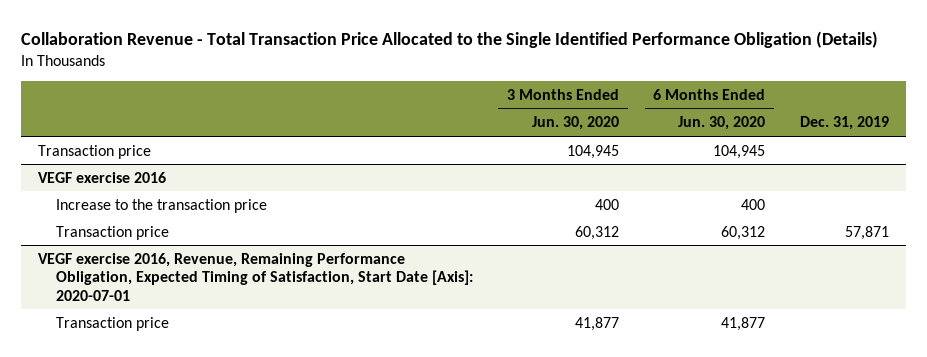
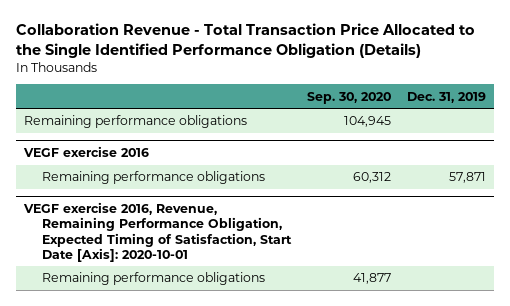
- | 3 Months Ended Jun. 30, 2020 | 6 Months Ended Jun. 30, 2020 | Dec. 31, 2019
+ | Sep. 30, 2020 | Dec. 31, 2019
- Transaction price | 104,945 | 104,945 |
+ Remaining performance obligations | 104,945 |
@ VEGF exercise 2016
- Increase to the transaction price | 400 | 400 |
- Transaction price | 60,312 | 60,312 | 57,871
- VEGF exercise 2016, Revenue, Remaining Performance Obligation, Expected Timing of Satisfaction, Start Date [Axis]: 2020-07-01
- Transaction price | 41,877 | 41,877 |
@ VEGF exercise 2016
+ Remaining performance obligations | 60,312 | 57,871
+ VEGF exercise 2016, Revenue, Remaining Performance Obligation, Expected Timing of Satisfaction, Start Date [Axis]: 2020-10-01
+ Remaining performance obligations | 41,877 |

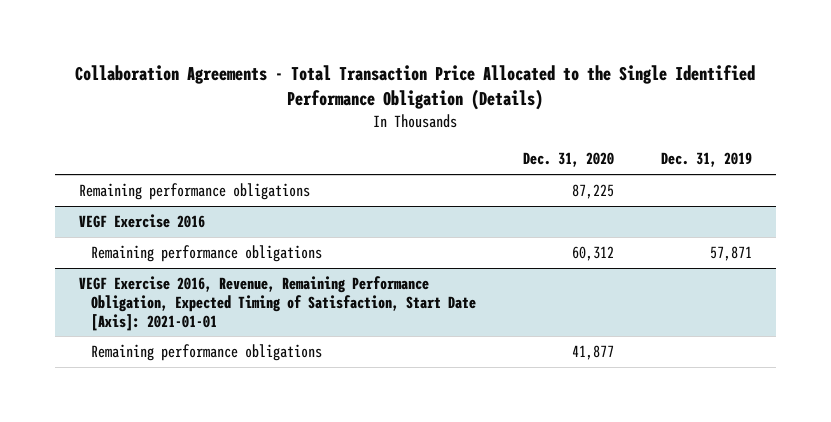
- Collaboration Revenue - Total Transaction Price Allocated to the Single Identified Performance Obligation (Details)
+ Collaboration Agreements - Total Transaction Price Allocated to the Single Identified Performance Obligation (Details)
- | Sep. 30, 2020 | Dec. 31, 2019
+ | Dec. 31, 2020 | Dec. 31, 2019
- VEGF exercise 2016
+ VEGF Exercise 2016
- VEGF exercise 2016, Revenue, Remaining Performance Obligation, Expected Timing of Satisfaction, Start Date [Axis]: 2020-10-01
+ VEGF Exercise 2016, Revenue, Remaining Performance Obligation, Expected Timing of Satisfaction, Start Date [Axis]: 2021-01-01

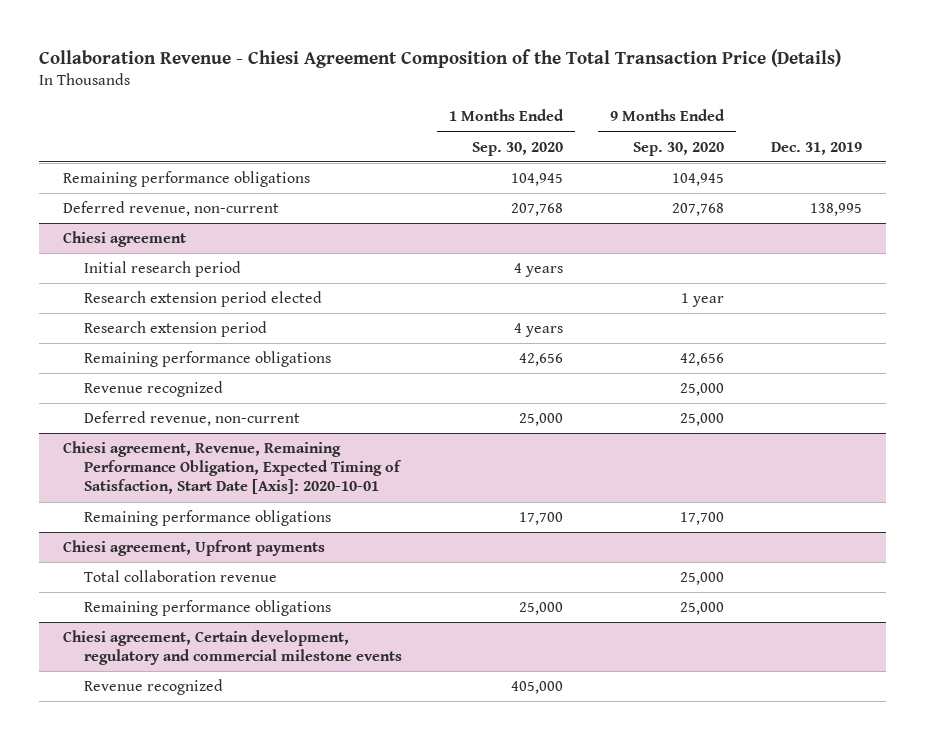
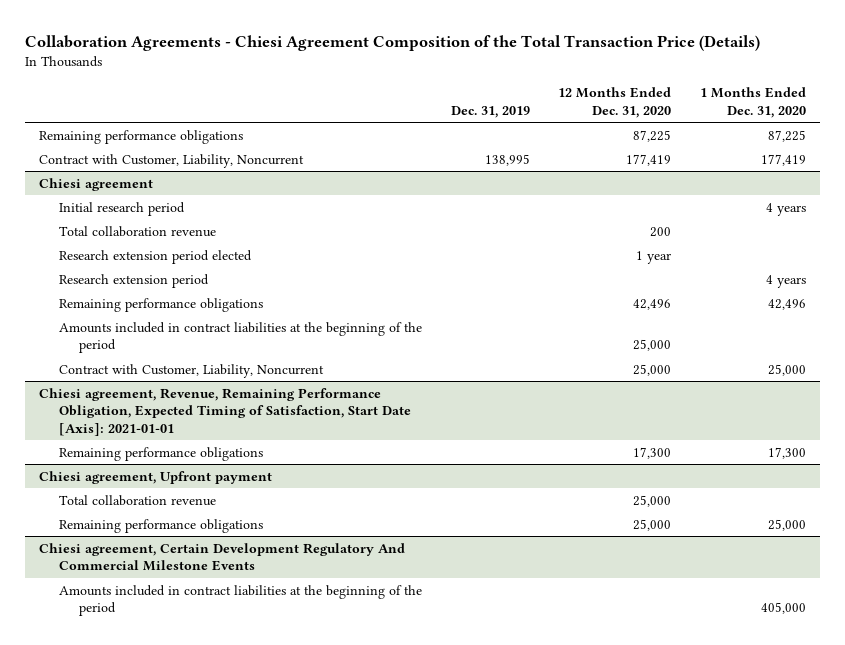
- Collaboration Revenue - Chiesi Agreement Composition of the Total Transaction Price (Details)
+ Collaboration Agreements - Chiesi Agreement Composition of the Total Transaction Price (Details)
- | 1 Months Ended Sep. 30, 2020 | 9 Months Ended Sep. 30, 2020 | Dec. 31, 2019
+ | Dec. 31, 2019 | 12 Months Ended Dec. 31, 2020 | 1 Months Ended Dec. 31, 2020
- Deferred revenue, non-current | 207,768 | 207,768 | 138,995
+ Contract with Customer, Liability, Noncurrent | 138,995 | 177,419 | 177,419
@ Chiesi agreement
+ Total collaboration revenue | | 200 |
- Revenue recognized | | 25,000 |
- Deferred revenue, non-current | 25,000 | 25,000 |
- Chiesi agreement, Revenue, Remaining Performance Obligation, Expected Timing of Satisfaction, Start Date [Axis]: 2020-10-01
@ Chiesi agreement
+ Amounts included in contract liabilities at the beginning of the period | | 25,000 |
+ Contract with Customer, Liability, Noncurrent | | 25,000 | 25,000
+ Chiesi agreement, Revenue, Remaining Performance Obligation, Expected Timing of Satisfaction, Start Date [Axis]: 2021-01-01
- Chiesi agreement, Upfront payments
+ Chiesi agreement, Upfront payment
- Chiesi agreement, Certain development, regulatory and commercial milestone events
- Revenue recognized | 405,000 | |
+ Chiesi agreement, Certain Development Regulatory And Commercial Milestone Events
+ Amounts included in contract liabilities at the beginning of the period | | | 405,000

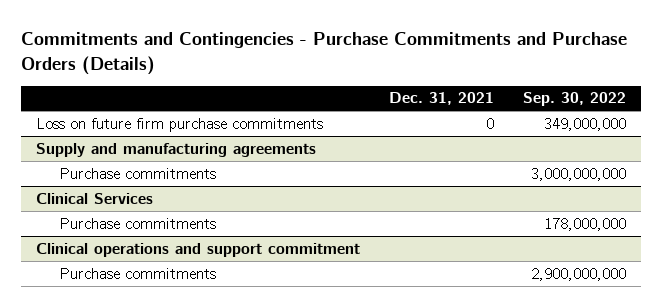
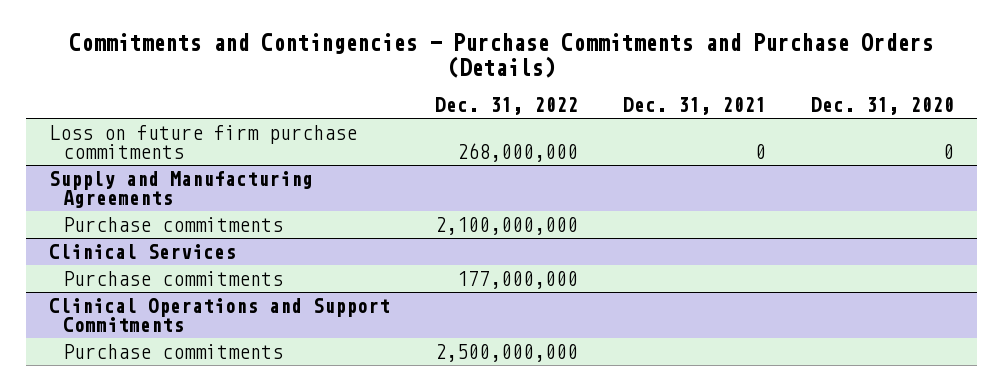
- | Dec. 31, 2021 | Sep. 30, 2022
+ | Dec. 31, 2022 | Dec. 31, 2021 | Dec. 31, 2020
- Supply and manufacturing agreements
+ Supply and Manufacturing Agreements
- Clinical operations and support commitment
+ Clinical Operations and Support Commitments

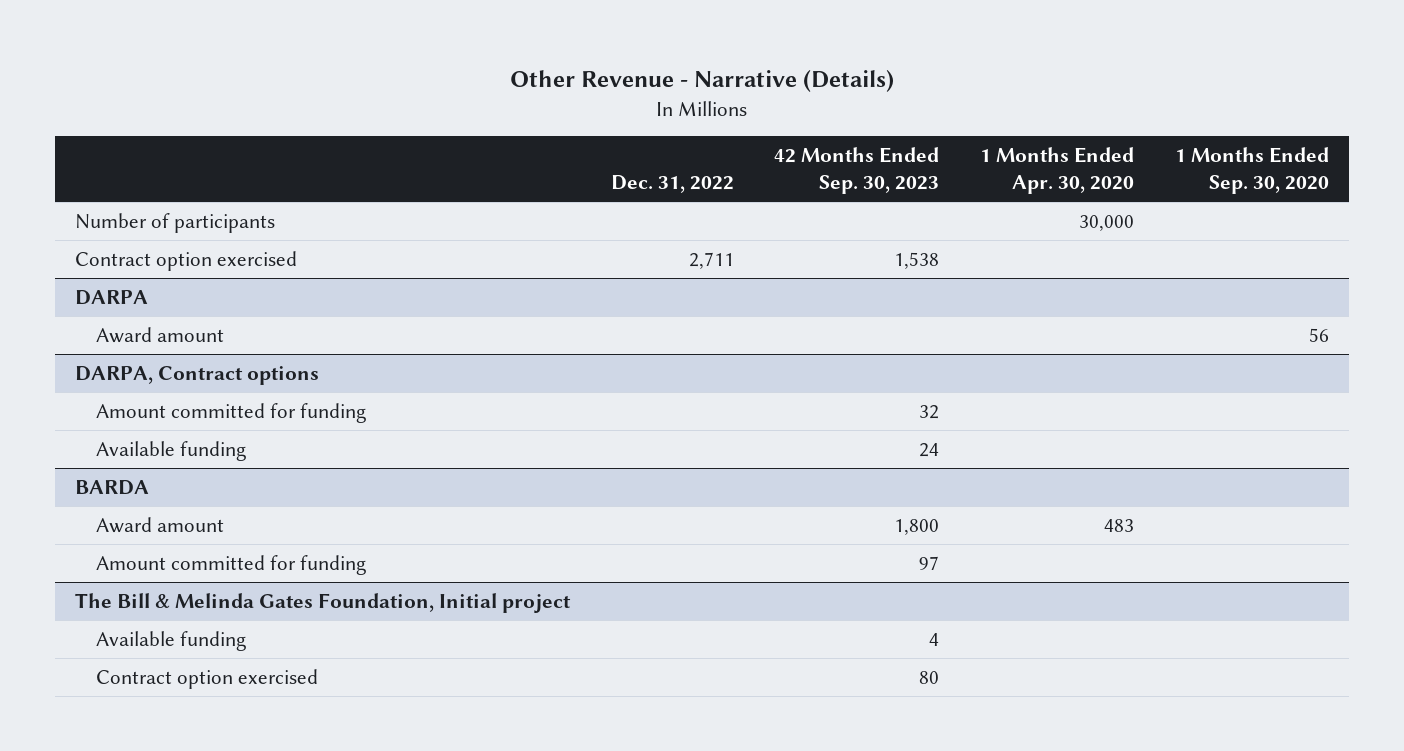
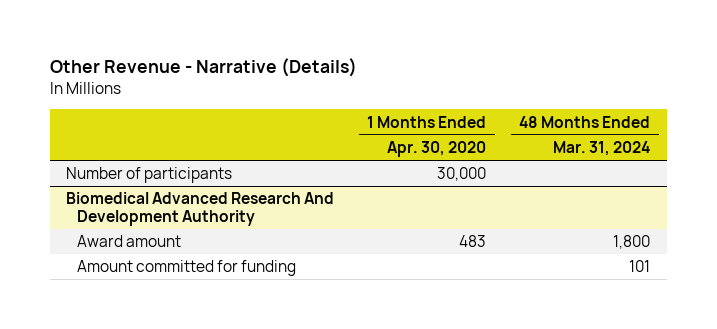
- | Dec. 31, 2022 | 42 Months Ended Sep. 30, 2023 | 1 Months Ended Apr. 30, 2020 | 1 Months Ended Sep. 30, 2020
+ | 1 Months Ended Apr. 30, 2020 | 48 Months Ended Mar. 31, 2024
- Contract option exercised | 2,711 | 1,538 | |
- DARPA
- Award amount | | | | 56
- DARPA, Contract options
- Amount committed for funding | | 32 | |
- Available funding | | 24 | |
- BARDA
+ Biomedical Advanced Research And Development Authority
- The Bill & Melinda Gates Foundation, Initial project
- Available funding | | 4 | |
- Contract option exercised | | 80 | |

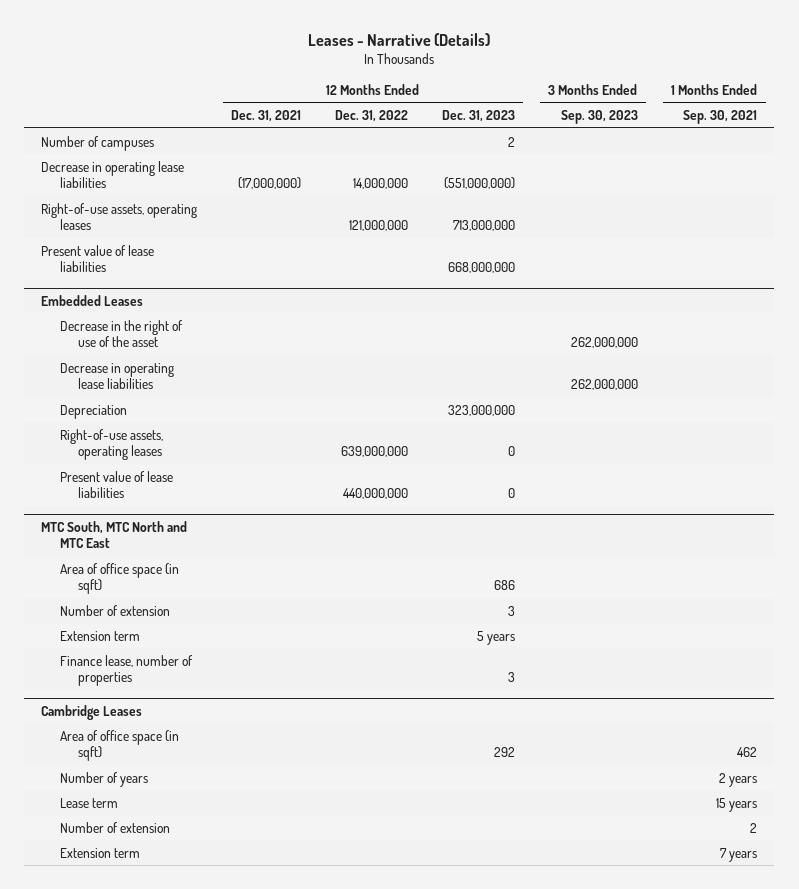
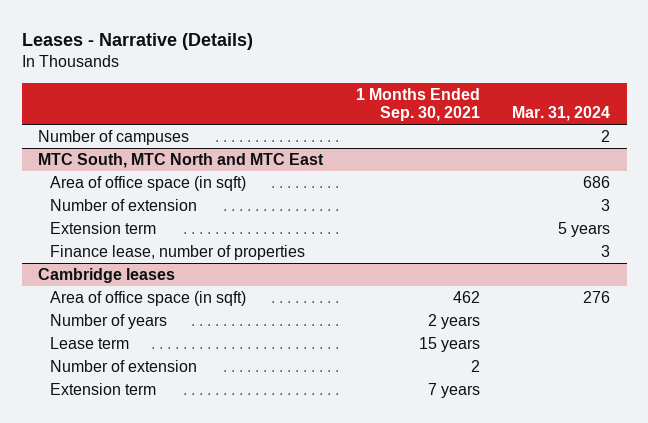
- | 12 Months Ended Dec. 31, 2021 | 12 Months Ended Dec. 31, 2022 | 12 Months Ended Dec. 31, 2023 | 3 Months Ended Sep. 30, 2023 | 1 Months Ended Sep. 30, 2021
+ | 1 Months Ended Sep. 30, 2021 | Mar. 31, 2024
- Decrease in operating lease liabilities | (17,000,000) | 14,000,000 | (551,000,000) | |
- Right-of-use assets, operating leases | | 121,000,000 | 713,000,000 | |
- Present value of lease liabilities | | | 668,000,000 | |
- Embedded Leases
- Decrease in the right of use of the asset | | | | 262,000,000 |
- Decrease in operating lease liabilities | | | | 262,000,000 |
- Depreciation | | | 323,000,000 | |
- Right-of-use assets, operating leases | | 639,000,000 | 0 | |
- Present value of lease liabilities | | 440,000,000 | 0 | |
- Cambridge Leases
+ Cambridge leases

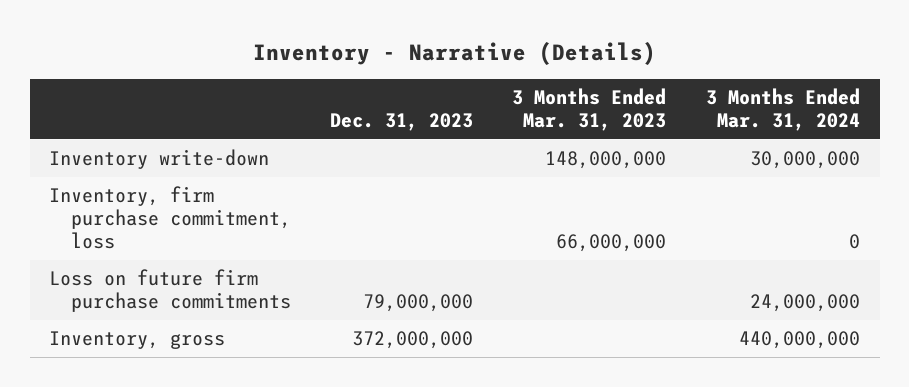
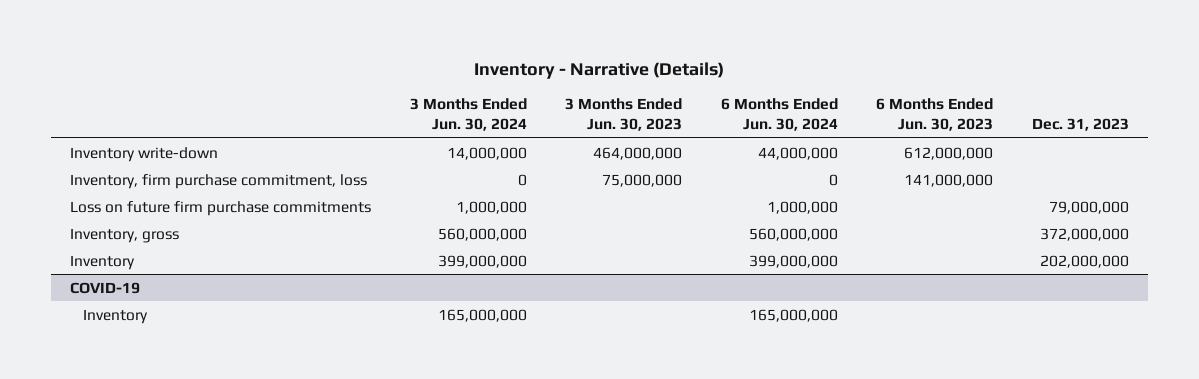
- | Dec. 31, 2023 | 3 Months Ended Mar. 31, 2023 | 3 Months Ended Mar. 31, 2024
+ | 3 Months Ended Jun. 30, 2024 | 3 Months Ended Jun. 30, 2023 | 6 Months Ended Jun. 30, 2024 | 6 Months Ended Jun. 30, 2023 | Dec. 31, 2023
+ Inventory | 399,000,000 | | 399,000,000 | | 202,000,000
+ COVID-19
+ Inventory | 165,000,000 | | 165,000,000 | |

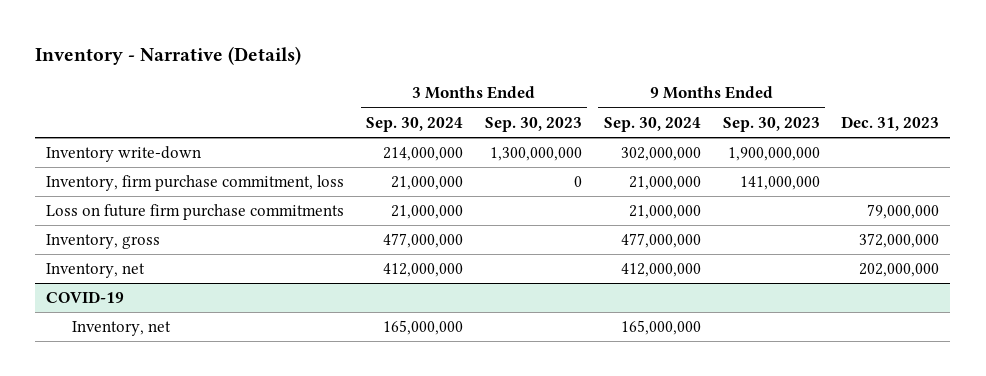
- | 3 Months Ended Jun. 30, 2024 | 3 Months Ended Jun. 30, 2023 | 6 Months Ended Jun. 30, 2024 | 6 Months Ended Jun. 30, 2023 | Dec. 31, 2023
+ | 3 Months Ended Sep. 30, 2024 | 3 Months Ended Sep. 30, 2023 | 9 Months Ended Sep. 30, 2024 | 9 Months Ended Sep. 30, 2023 | Dec. 31, 2023
- Inventory | 399,000,000 | | 399,000,000 | | 202,000,000
+ Inventory, net | 412,000,000 | | 412,000,000 | | 202,000,000
@ COVID-19
- Inventory | 165,000,000 | | 165,000,000 | |
+ Inventory, net | 165,000,000 | | 165,000,000 | |

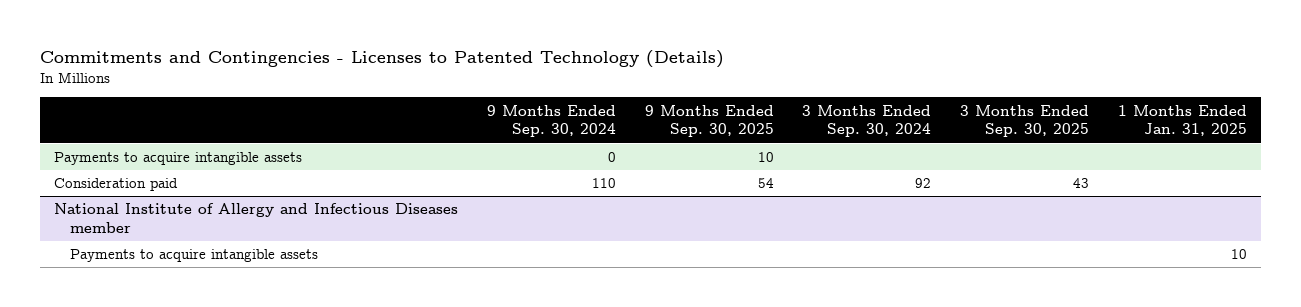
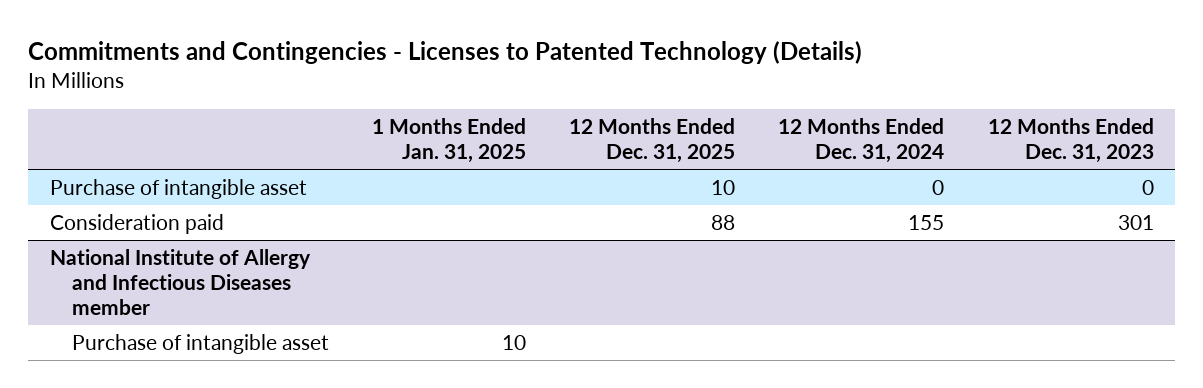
- | 9 Months Ended Sep. 30, 2024 | 9 Months Ended Sep. 30, 2025 | 3 Months Ended Sep. 30, 2024 | 3 Months Ended Sep. 30, 2025 | 1 Months Ended Jan. 31, 2025
+ | 1 Months Ended Jan. 31, 2025 | 12 Months Ended Dec. 31, 2025 | 12 Months Ended Dec. 31, 2024 | 12 Months Ended Dec. 31, 2023
- Payments to acquire intangible assets | 0 | 10 | | |
+ Purchase of intangible asset | | 10 | 0 | 0
@ National Institute of Allergy and Infectious Diseases member
- Payments to acquire intangible assets | | | | | 10
+ Purchase of intangible asset | 10 | | |

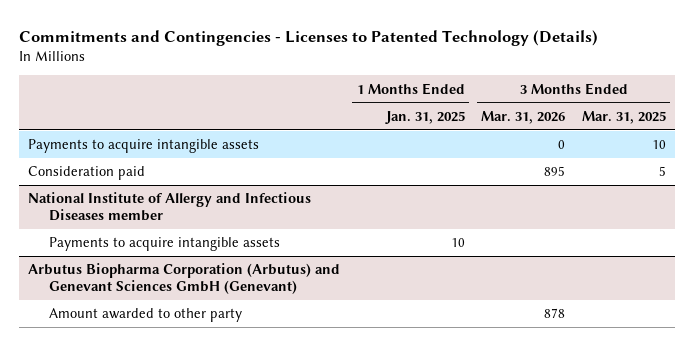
- | 1 Months Ended Jan. 31, 2025 | 12 Months Ended Dec. 31, 2025 | 12 Months Ended Dec. 31, 2024 | 12 Months Ended Dec. 31, 2023
+ | 1 Months Ended Jan. 31, 2025 | 3 Months Ended Mar. 31, 2026 | 3 Months Ended Mar. 31, 2025
- Purchase of intangible asset | | 10 | 0 | 0
+ Payments to acquire intangible assets | | 0 | 10
@ National Institute of Allergy and Infectious Diseases member
- Purchase of intangible asset | 10 | | |
+ Payments to acquire intangible assets | 10 | |
+ Arbutus Biopharma Corporation (Arbutus) and Genevant Sciences GmbH (Genevant)
+ Amount awarded to other party | | 878 |

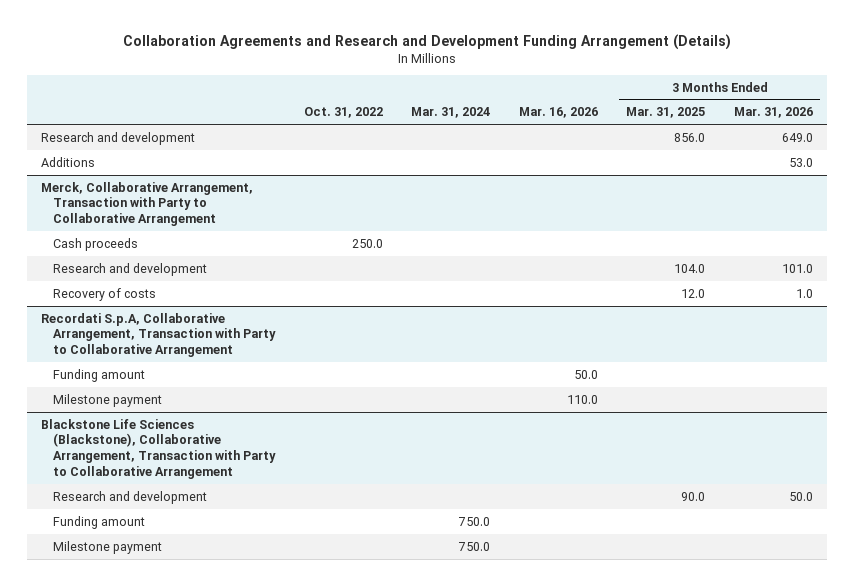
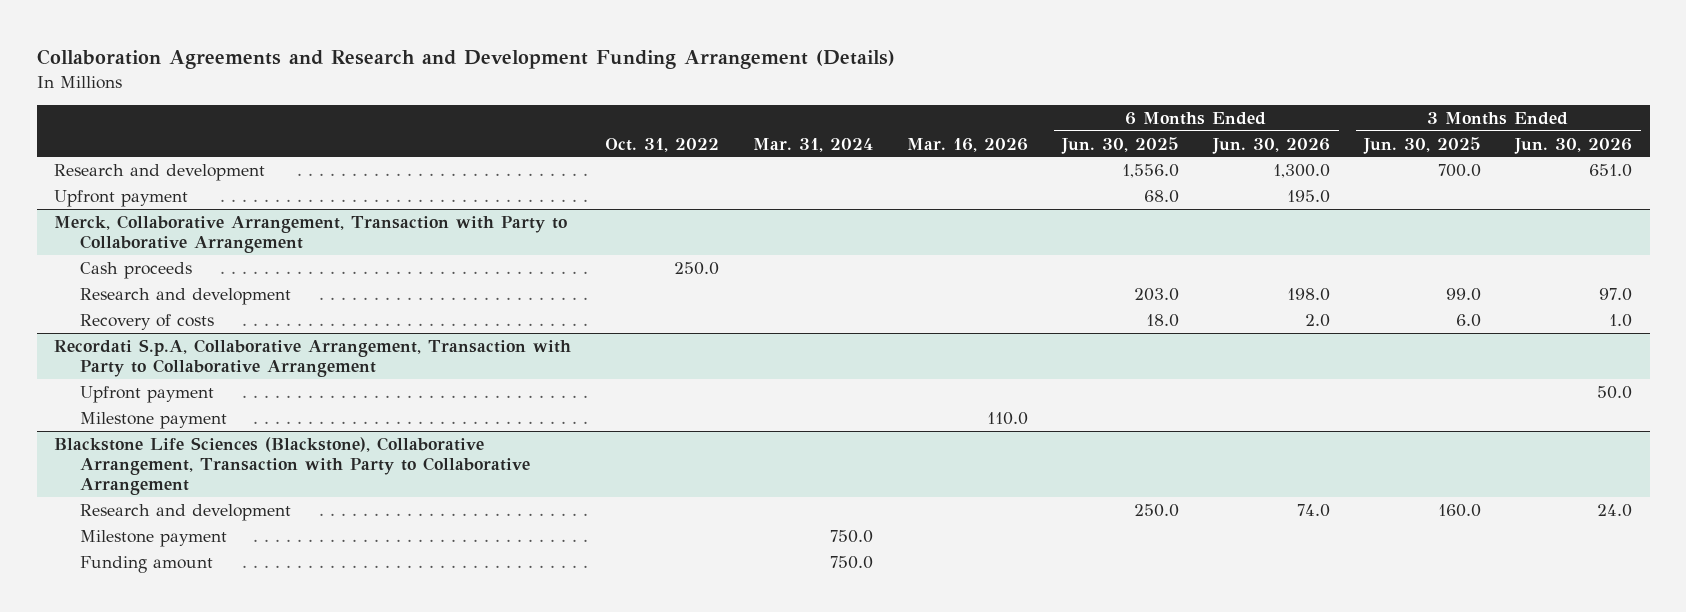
- | Oct. 31, 2022 | Mar. 31, 2024 | Mar. 16, 2026 | 3 Months Ended Mar. 31, 2025 | 3 Months Ended Mar. 31, 2026
+ | Oct. 31, 2022 | Mar. 31, 2024 | Mar. 16, 2026 | 6 Months Ended Jun. 30, 2025 | 6 Months Ended Jun. 30, 2026 | 3 Months Ended Jun. 30, 2025 | 3 Months Ended Jun. 30, 2026
- Additions | | | | | 53.0
+ Upfront payment | | | | 68.0 | 195.0 | |
@ Recordati S.p.A, Collaborative Arrangement, Transaction with Party to Collaborative Arrangement
- Funding amount | | | 50.0 | |
+ Upfront payment | | | | | | | 50.0
@ Blackstone Life Sciences (Blackstone), Collaborative Arrangement, Transaction with Party to Collaborative Arrangement
moved down: Funding amount | | 750.0 | | | | |

